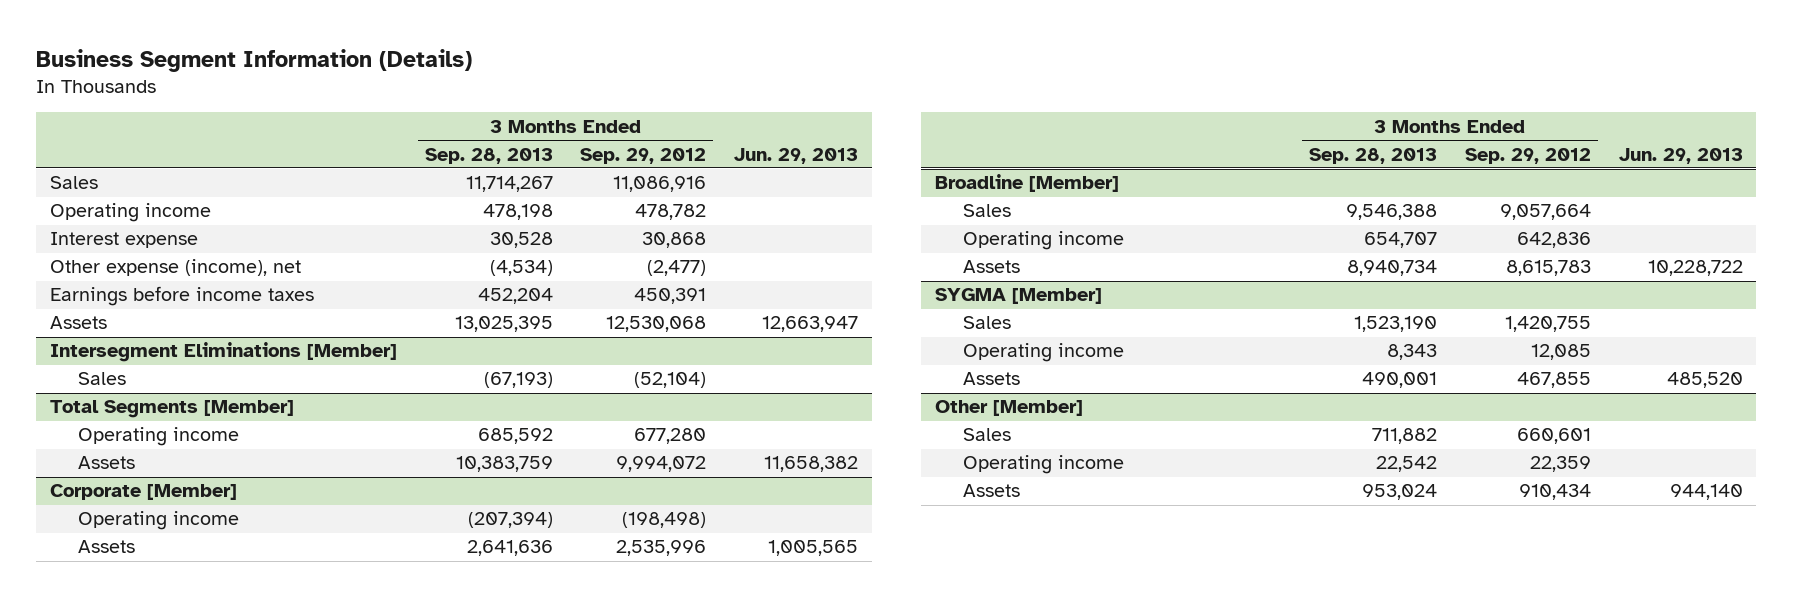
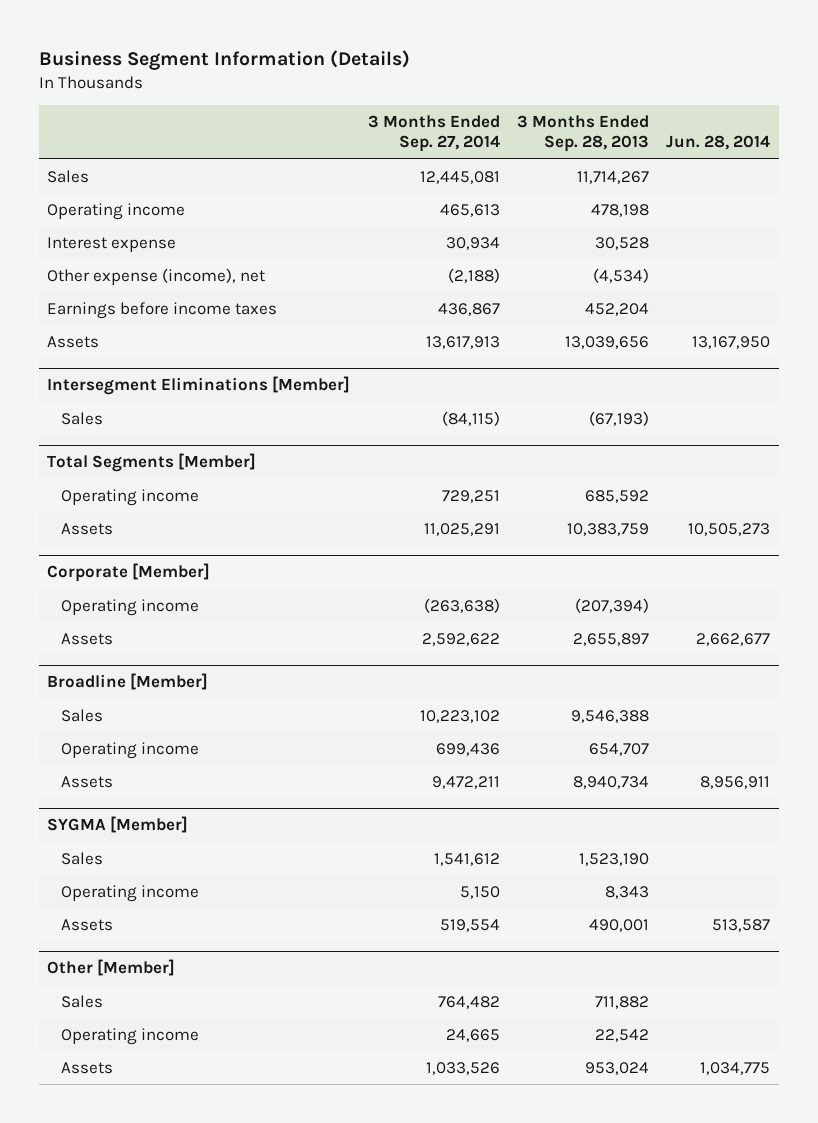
- | 3 Months Ended Sep. 28, 2013 | 3 Months Ended Sep. 29, 2012 | Jun. 29, 2013
+ | 3 Months Ended Sep. 27, 2014 | 3 Months Ended Sep. 28, 2013 | Jun. 28, 2014
- Assets | 13,025,395 | 12,530,068 | 12,663,947
+ Assets | 13,617,913 | 13,039,656 | 13,167,950
@ Corporate [Member]
- Assets | 2,641,636 | 2,535,996 | 1,005,565
+ Assets | 2,592,622 | 2,655,897 | 2,662,677

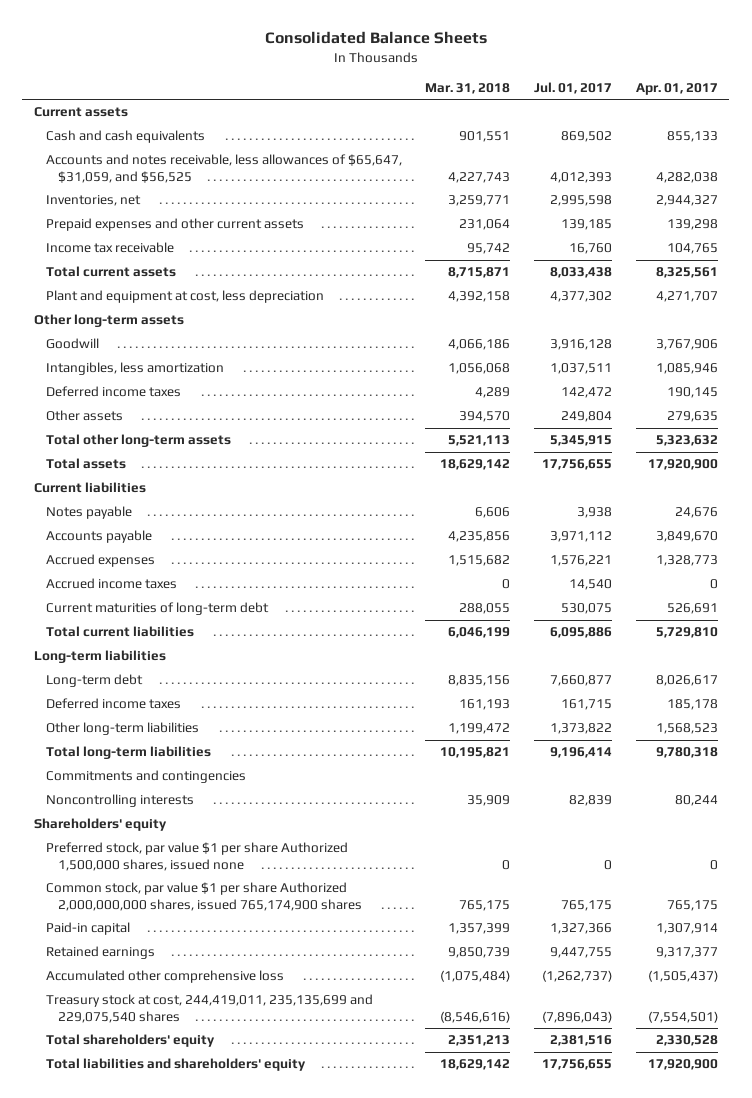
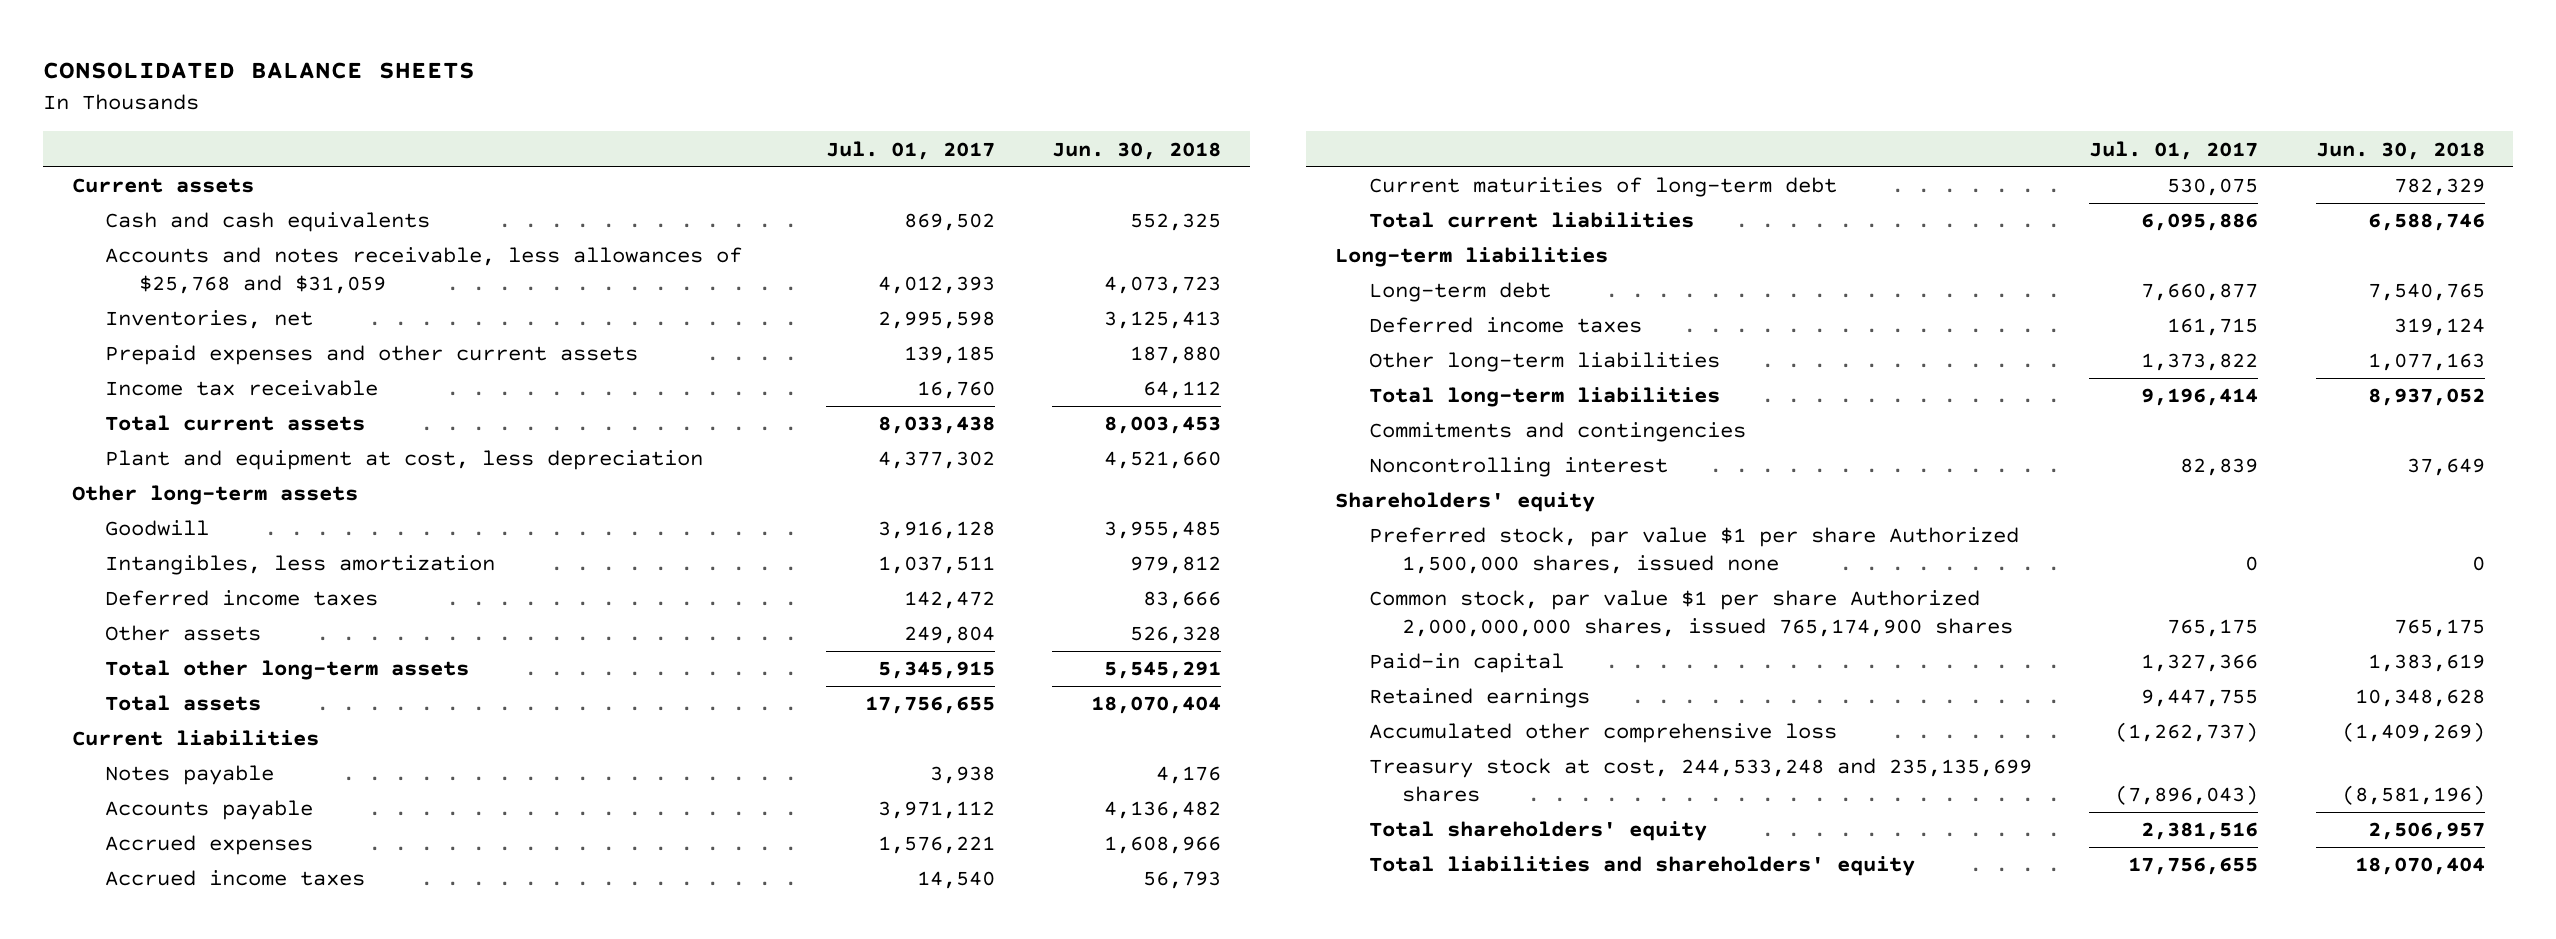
- Consolidated Balance Sheets
+ CONSOLIDATED BALANCE SHEETS
- | Mar. 31, 2018 | Jul. 01, 2017 | Apr. 01, 2017
+ | Jul. 01, 2017 | Jun. 30, 2018
- Accounts and notes receivable, less allowances of $65,647, $31,059, and $56,525 | 4,227,743 | 4,012,393 | 4,282,038
+ Accounts and notes receivable, less allowances of $25,768 and $31,059 | 4,012,393 | 4,073,723
- Noncontrolling interests | 35,909 | 82,839 | 80,244
+ Noncontrolling interest | 82,839 | 37,649
- Treasury stock at cost, 244,419,011, 235,135,699 and 229,075,540 shares | (8,546,616) | (7,896,043) | (7,554,501)
+ Treasury stock at cost, 244,533,248 and 235,135,699 shares | (7,896,043) | (8,581,196)

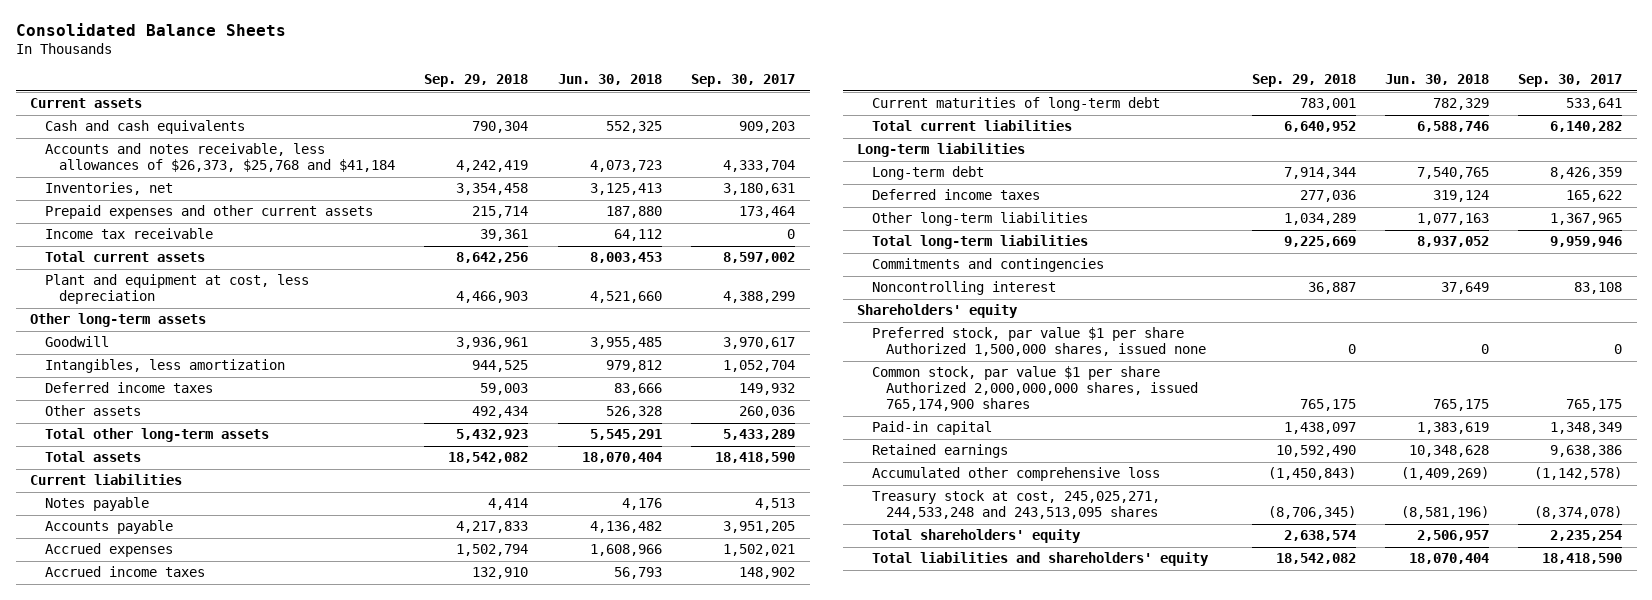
- CONSOLIDATED BALANCE SHEETS
+ Consolidated Balance Sheets
- | Jul. 01, 2017 | Jun. 30, 2018
+ | Sep. 29, 2018 | Jun. 30, 2018 | Sep. 30, 2017
- Accounts and notes receivable, less allowances of $25,768 and $31,059 | 4,012,393 | 4,073,723
+ Accounts and notes receivable, less allowances of $26,373, $25,768 and $41,184 | 4,242,419 | 4,073,723 | 4,333,704
- Treasury stock at cost, 244,533,248 and 235,135,699 shares | (7,896,043) | (8,581,196)
+ Treasury stock at cost, 245,025,271, 244,533,248 and 243,513,095 shares | (8,706,345) | (8,581,196) | (8,374,078)

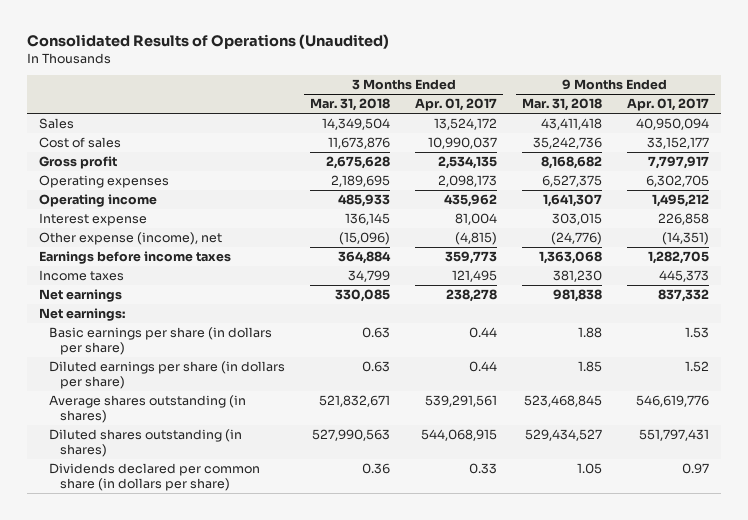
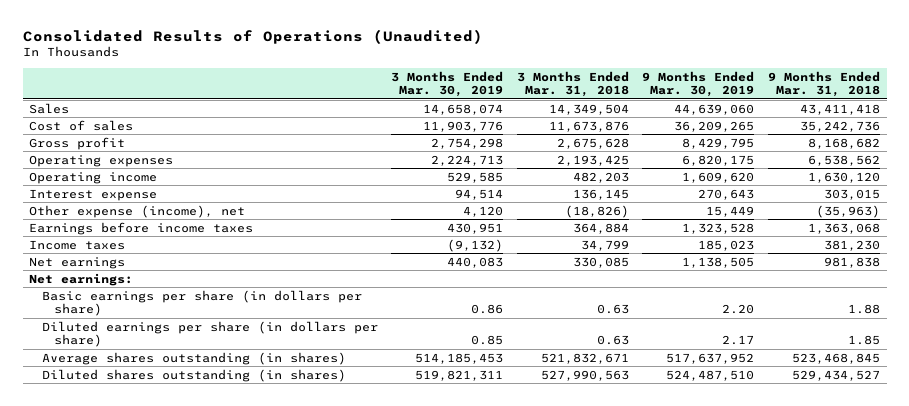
- | 3 Months Ended Mar. 31, 2018 | 3 Months Ended Apr. 01, 2017 | 9 Months Ended Mar. 31, 2018 | 9 Months Ended Apr. 01, 2017
+ | 3 Months Ended Mar. 30, 2019 | 3 Months Ended Mar. 31, 2018 | 9 Months Ended Mar. 30, 2019 | 9 Months Ended Mar. 31, 2018
- Operating expenses | 2,189,695 | 2,098,173 | 6,527,375 | 6,302,705
- Operating income | 485,933 | 435,962 | 1,641,307 | 1,495,212
+ Operating expenses | 2,224,713 | 2,193,425 | 6,820,175 | 6,538,562
+ Operating income | 529,585 | 482,203 | 1,609,620 | 1,630,120
- Other expense (income), net | (15,096) | (4,815) | (24,776) | (14,351)
+ Other expense (income), net | 4,120 | (18,826) | 15,449 | (35,963)
- Dividends declared per common share (in dollars per share) | 0.36 | 0.33 | 1.05 | 0.97

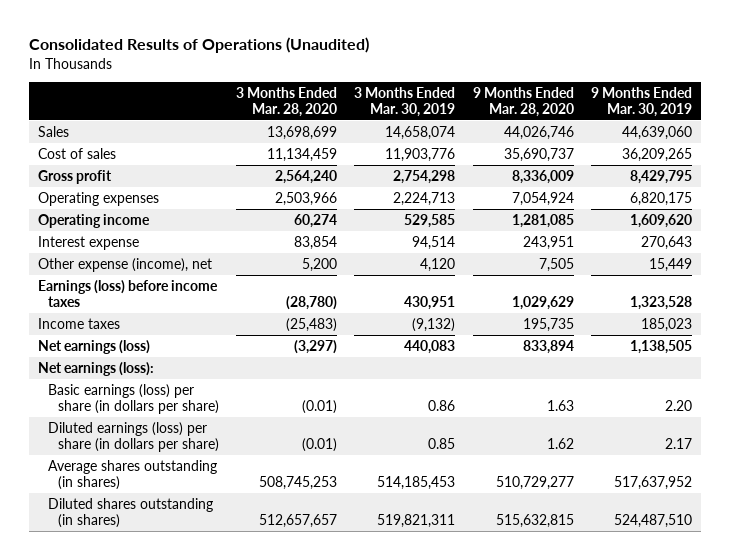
- | 3 Months Ended Mar. 30, 2019 | 3 Months Ended Mar. 31, 2018 | 9 Months Ended Mar. 30, 2019 | 9 Months Ended Mar. 31, 2018
+ | 3 Months Ended Mar. 28, 2020 | 3 Months Ended Mar. 30, 2019 | 9 Months Ended Mar. 28, 2020 | 9 Months Ended Mar. 30, 2019
- Earnings before income taxes | 430,951 | 364,884 | 1,323,528 | 1,363,068
+ Earnings (loss) before income taxes | (28,780) | 430,951 | 1,029,629 | 1,323,528
- Net earnings | 440,083 | 330,085 | 1,138,505 | 981,838
- Net earnings:
- Basic earnings per share (in dollars per share) | 0.86 | 0.63 | 2.20 | 1.88
- Diluted earnings per share (in dollars per share) | 0.85 | 0.63 | 2.17 | 1.85
+ Net earnings (loss) | (3,297) | 440,083 | 833,894 | 1,138,505
+ Net earnings (loss):
+ Basic earnings (loss) per share (in dollars per share) | (0.01) | 0.86 | 1.63 | 2.20
+ Diluted earnings (loss) per share (in dollars per share) | (0.01) | 0.85 | 1.62 | 2.17

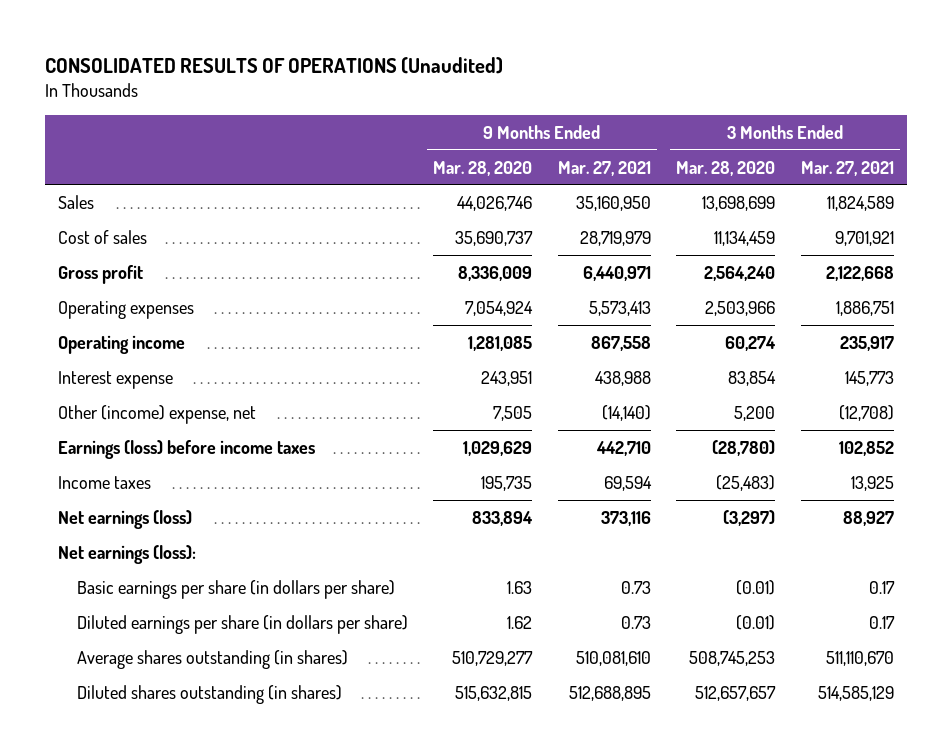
- Consolidated Results of Operations (Unaudited)
+ CONSOLIDATED RESULTS OF OPERATIONS (Unaudited)
- | 3 Months Ended Mar. 28, 2020 | 3 Months Ended Mar. 30, 2019 | 9 Months Ended Mar. 28, 2020 | 9 Months Ended Mar. 30, 2019
+ | 9 Months Ended Mar. 28, 2020 | 9 Months Ended Mar. 27, 2021 | 3 Months Ended Mar. 28, 2020 | 3 Months Ended Mar. 27, 2021
- Other expense (income), net | 5,200 | 4,120 | 7,505 | 15,449
+ Other (income) expense, net | 7,505 | (14,140) | 5,200 | (12,708)
- Basic earnings (loss) per share (in dollars per share) | (0.01) | 0.86 | 1.63 | 2.20
- Diluted earnings (loss) per share (in dollars per share) | (0.01) | 0.85 | 1.62 | 2.17
+ Basic earnings per share (in dollars per share) | 1.63 | 0.73 | (0.01) | 0.17
+ Diluted earnings per share (in dollars per share) | 1.62 | 0.73 | (0.01) | 0.17

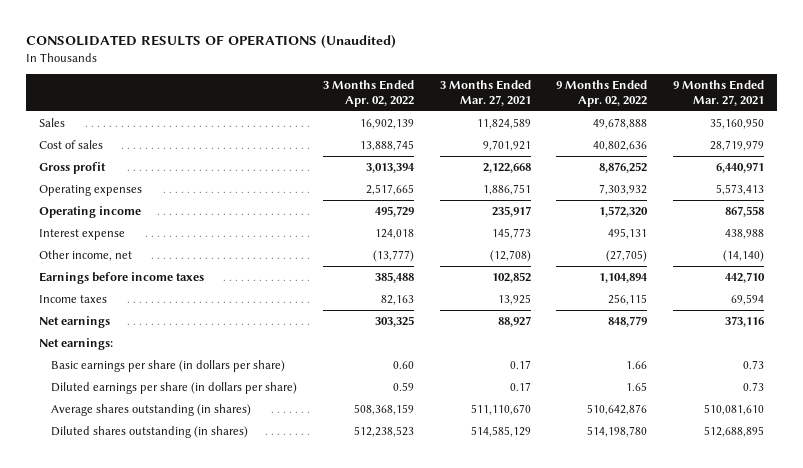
- | 9 Months Ended Mar. 28, 2020 | 9 Months Ended Mar. 27, 2021 | 3 Months Ended Mar. 28, 2020 | 3 Months Ended Mar. 27, 2021
+ | 3 Months Ended Apr. 02, 2022 | 3 Months Ended Mar. 27, 2021 | 9 Months Ended Apr. 02, 2022 | 9 Months Ended Mar. 27, 2021
- Other (income) expense, net | 7,505 | (14,140) | 5,200 | (12,708)
- Earnings (loss) before income taxes | 1,029,629 | 442,710 | (28,780) | 102,852
+ Other income, net | (13,777) | (12,708) | (27,705) | (14,140)
+ Earnings before income taxes | 385,488 | 102,852 | 1,104,894 | 442,710
- Net earnings (loss) | 833,894 | 373,116 | (3,297) | 88,927
- Net earnings (loss):
+ Net earnings | 303,325 | 88,927 | 848,779 | 373,116
+ Net earnings:

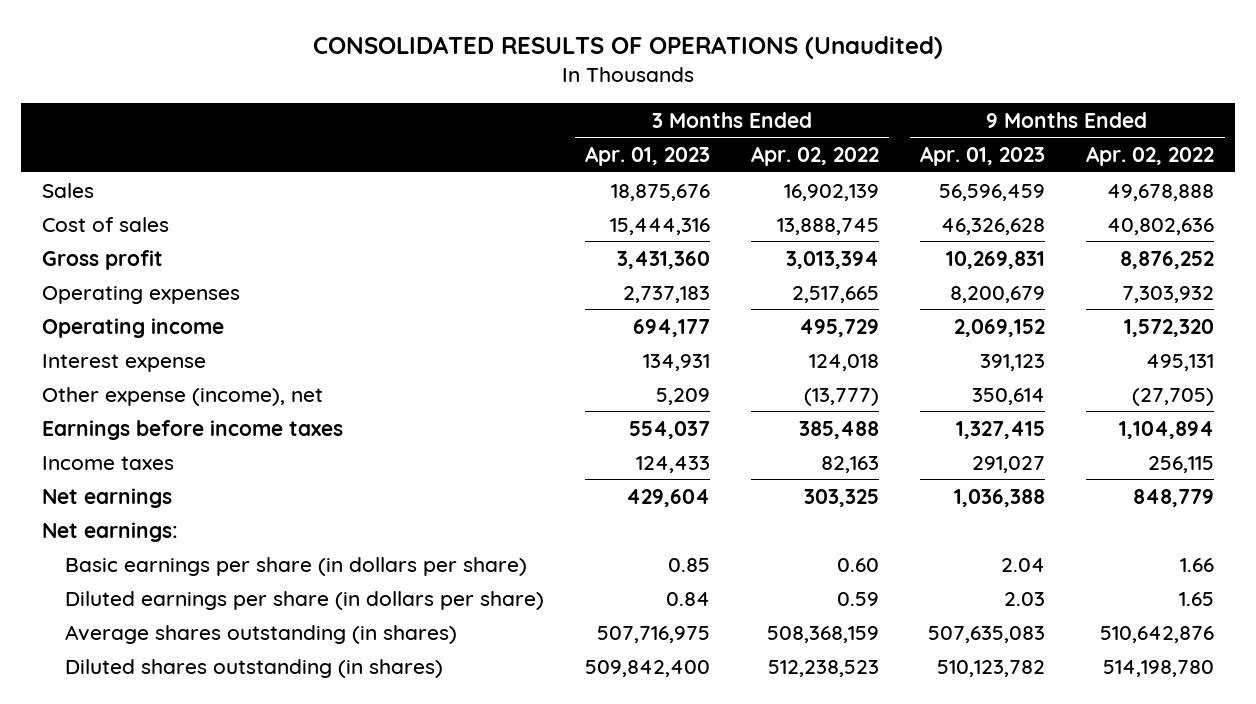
- | 3 Months Ended Apr. 02, 2022 | 3 Months Ended Mar. 27, 2021 | 9 Months Ended Apr. 02, 2022 | 9 Months Ended Mar. 27, 2021
+ | 3 Months Ended Apr. 01, 2023 | 3 Months Ended Apr. 02, 2022 | 9 Months Ended Apr. 01, 2023 | 9 Months Ended Apr. 02, 2022
- Other income, net | (13,777) | (12,708) | (27,705) | (14,140)
+ Other expense (income), net | 5,209 | (13,777) | 350,614 | (27,705)

